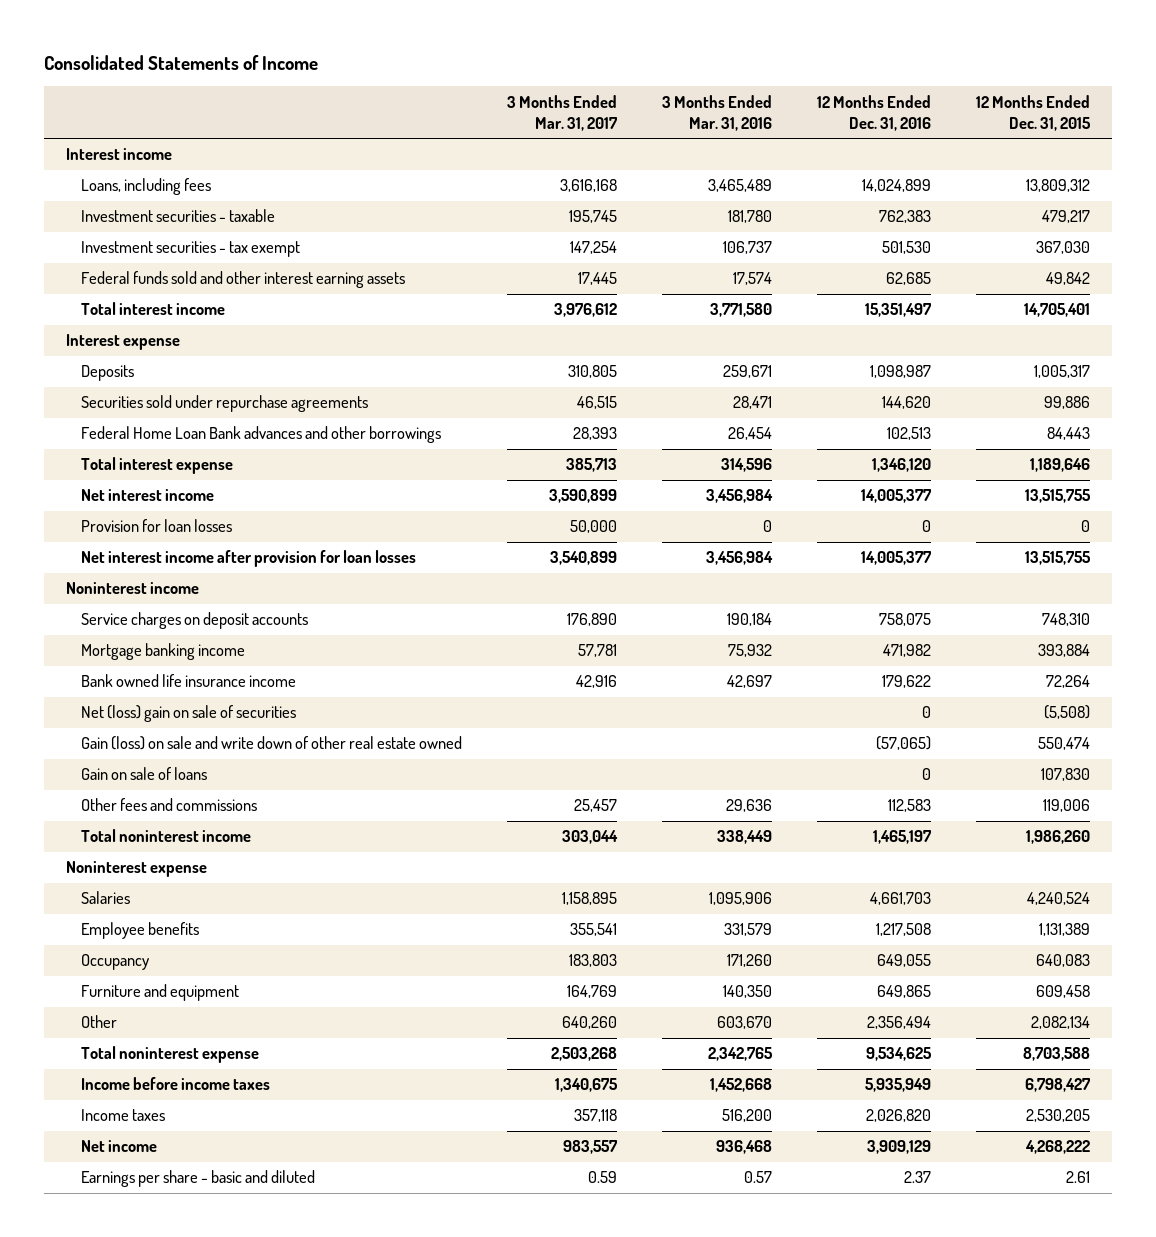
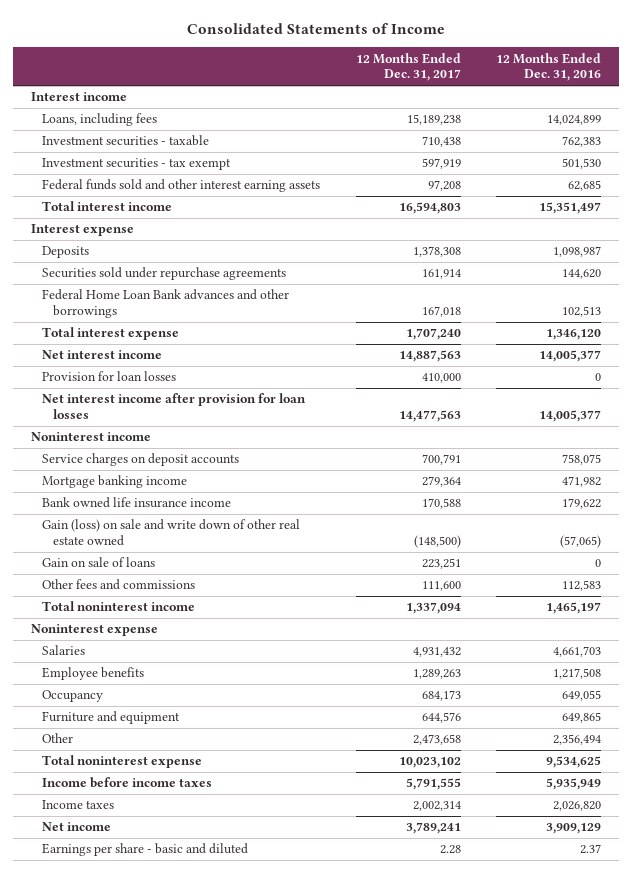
- | 3 Months Ended Mar. 31, 2017 | 3 Months Ended Mar. 31, 2016 | 12 Months Ended Dec. 31, 2016 | 12 Months Ended Dec. 31, 2015
+ | 12 Months Ended Dec. 31, 2017 | 12 Months Ended Dec. 31, 2016
- Net (loss) gain on sale of securities | | | 0 | (5,508)

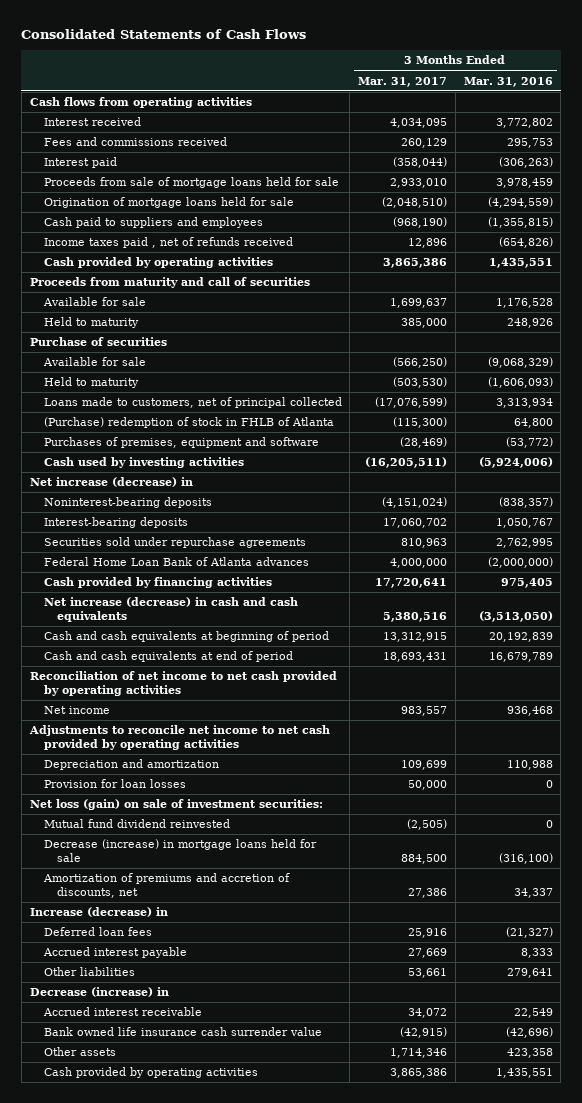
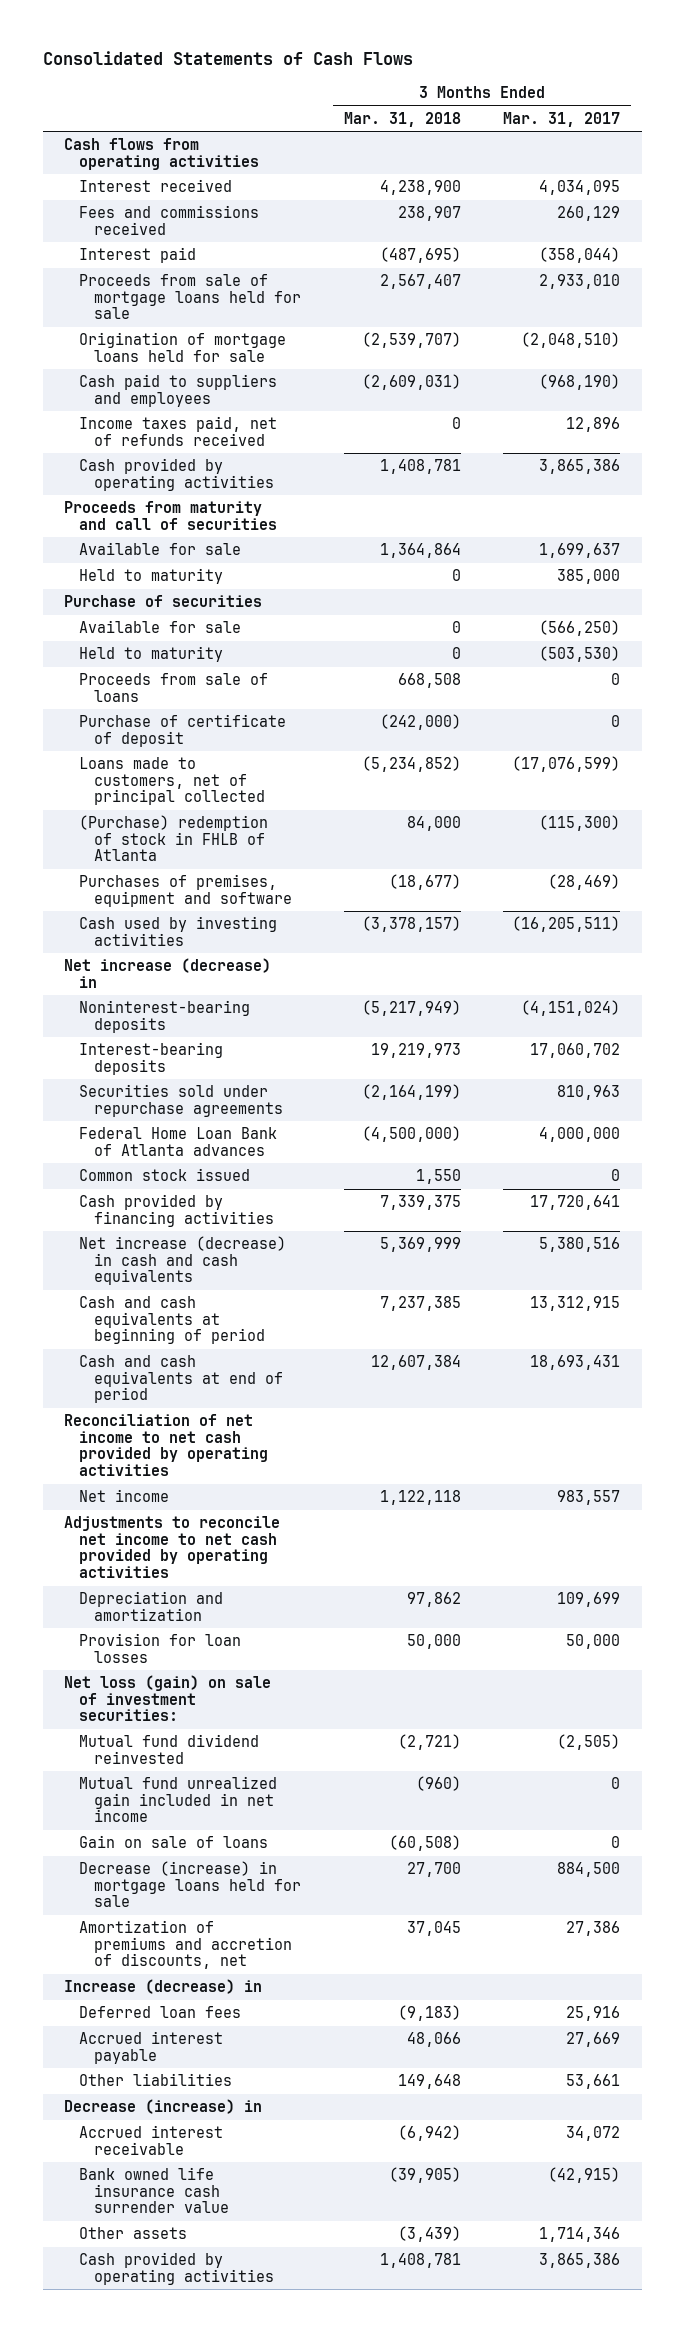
- | 3 Months Ended Mar. 31, 2017 | 3 Months Ended Mar. 31, 2016
+ | 3 Months Ended Mar. 31, 2018 | 3 Months Ended Mar. 31, 2017
- Income taxes paid , net of refunds received | 12,896 | (654,826)
+ Income taxes paid, net of refunds received | 0 | 12,896
+ Proceeds from sale of loans | 668,508 | 0
+ Purchase of certificate of deposit | (242,000) | 0
+ Common stock issued | 1,550 | 0
+ Mutual fund unrealized gain included in net income | (960) | 0
+ Gain on sale of loans | (60,508) | 0

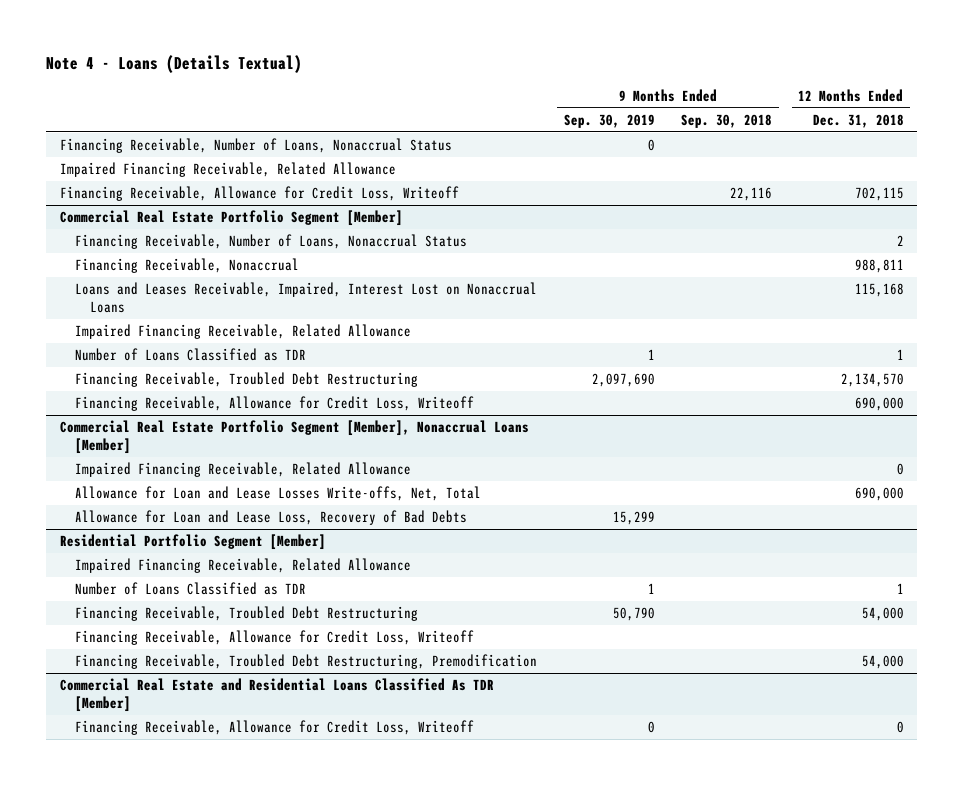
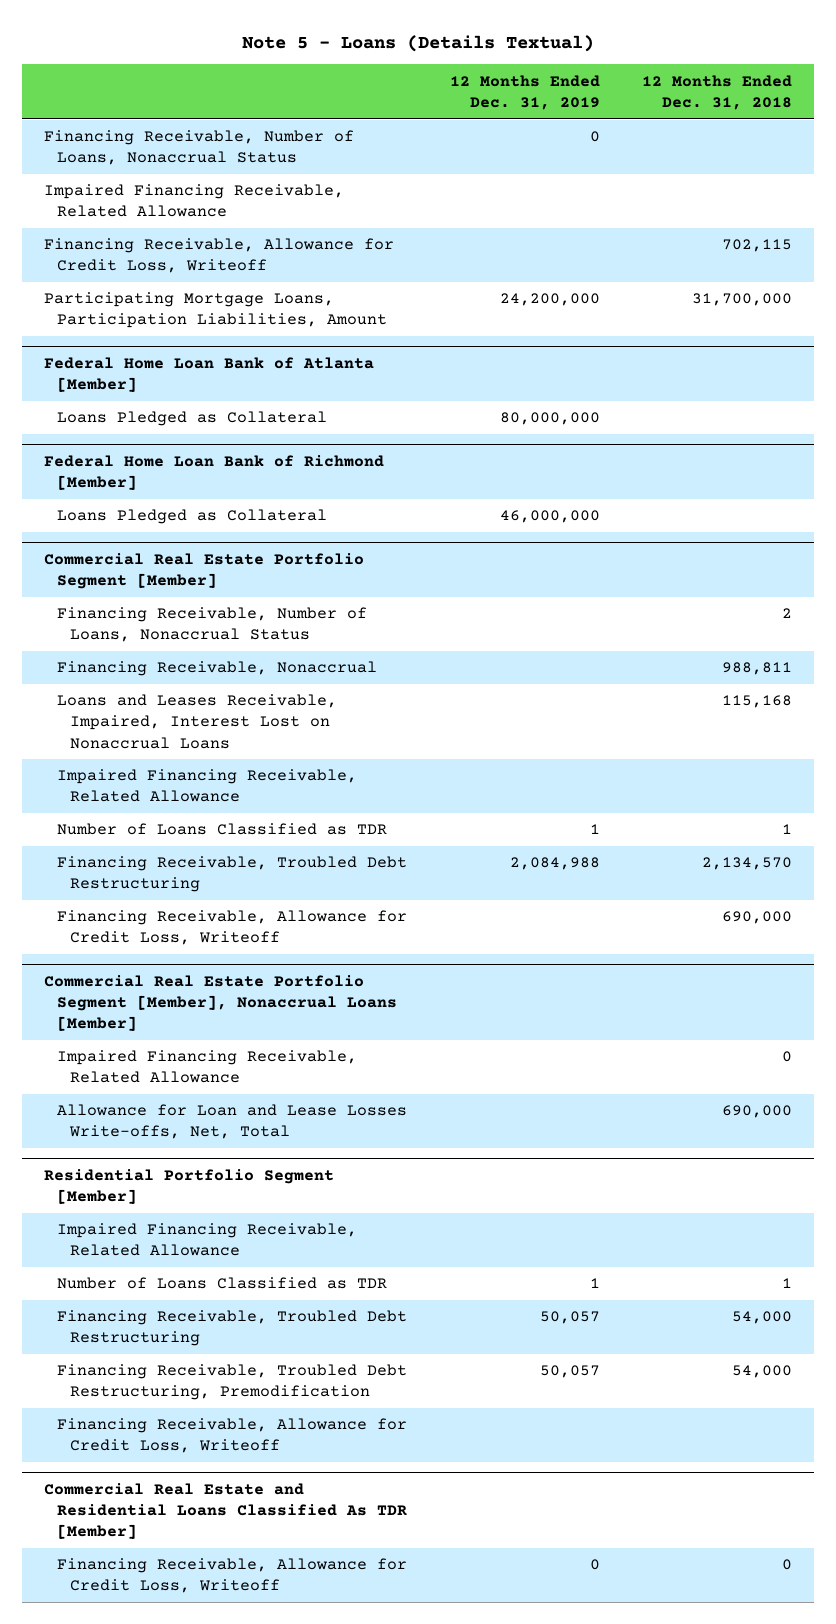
- Note 4 - Loans (Details Textual)
+ Note 5 - Loans (Details Textual)
- | 9 Months Ended Sep. 30, 2019 | 9 Months Ended Sep. 30, 2018 | 12 Months Ended Dec. 31, 2018
+ | 12 Months Ended Dec. 31, 2019 | 12 Months Ended Dec. 31, 2018
+ Participating Mortgage Loans, Participation Liabilities, Amount | 24,200,000 | 31,700,000
+ Federal Home Loan Bank of Atlanta [Member]
+ Loans Pledged as Collateral | 80,000,000 |
+ Federal Home Loan Bank of Richmond [Member]
+ Loans Pledged as Collateral | 46,000,000 |
@ Commercial Real Estate Portfolio Segment [Member], Nonaccrual Loans [Member]
- Allowance for Loan and Lease Loss, Recovery of Bad Debts | 15,299 | |
@ Residential Portfolio Segment [Member]
moved down: Financing Receivable, Allowance for Credit Loss, Writeoff

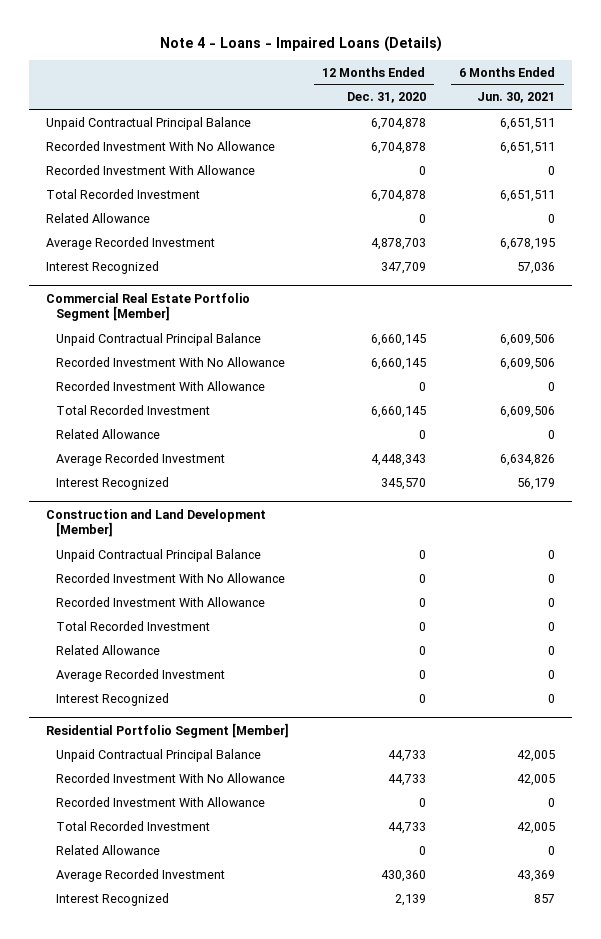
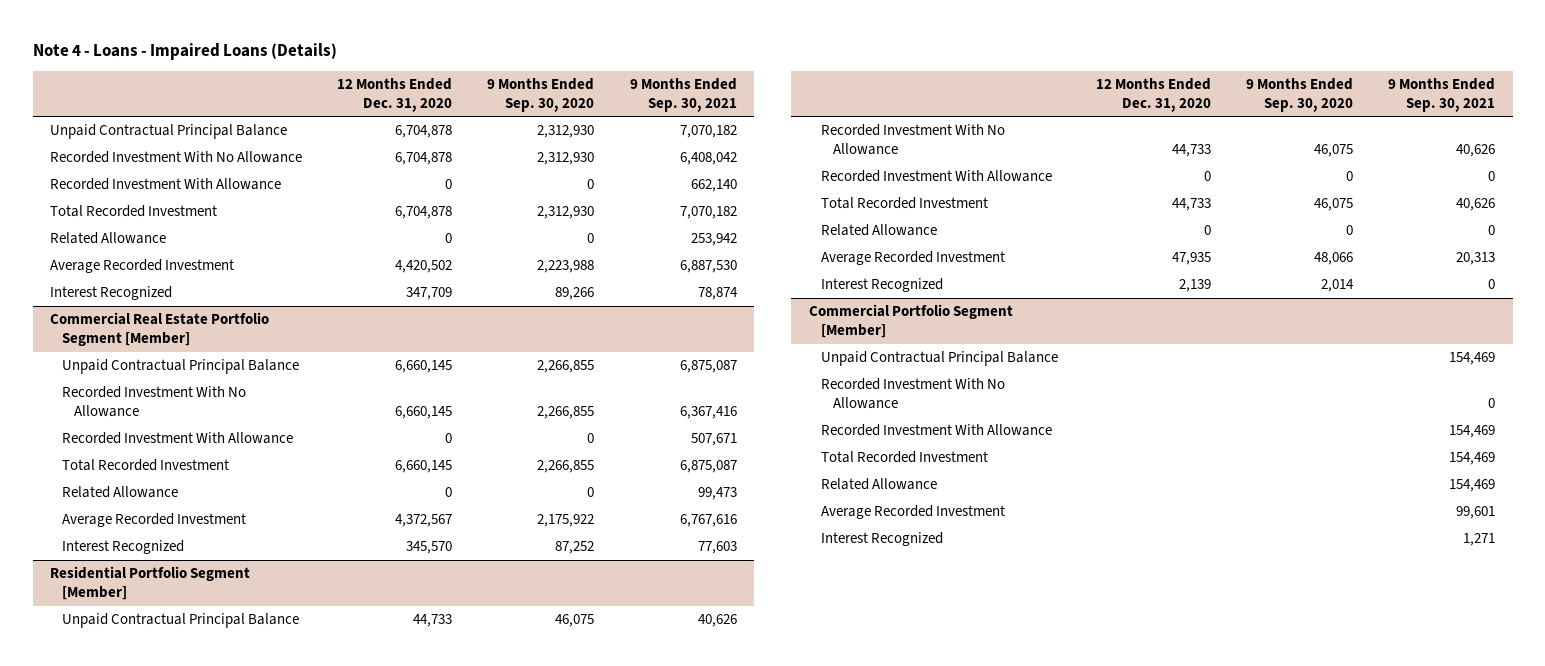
- | 12 Months Ended Dec. 31, 2020 | 6 Months Ended Jun. 30, 2021
+ | 12 Months Ended Dec. 31, 2020 | 9 Months Ended Sep. 30, 2020 | 9 Months Ended Sep. 30, 2021
- Average Recorded Investment | 4,878,703 | 6,678,195
+ Average Recorded Investment | 4,420,502 | 2,223,988 | 6,887,530
@ Commercial Real Estate Portfolio Segment [Member]
- Average Recorded Investment | 4,448,343 | 6,634,826
+ Average Recorded Investment | 4,372,567 | 2,175,922 | 6,767,616
- Construction and Land Development [Member]
- Unpaid Contractual Principal Balance | 0 | 0
- Recorded Investment With No Allowance | 0 | 0
- Recorded Investment With Allowance | 0 | 0
- Total Recorded Investment | 0 | 0
- Related Allowance | 0 | 0
- Average Recorded Investment | 0 | 0
- Interest Recognized | 0 | 0
@ Residential Portfolio Segment [Member]
- Average Recorded Investment | 430,360 | 43,369
+ Average Recorded Investment | 47,935 | 48,066 | 20,313
+ Commercial Portfolio Segment [Member]
+ Unpaid Contractual Principal Balance | | | 154,469
+ Recorded Investment With No Allowance | | | 0
+ Recorded Investment With Allowance | | | 154,469
+ Total Recorded Investment | | | 154,469
+ Related Allowance | | | 154,469
+ Average Recorded Investment | | | 99,601
+ Interest Recognized | | | 1,271

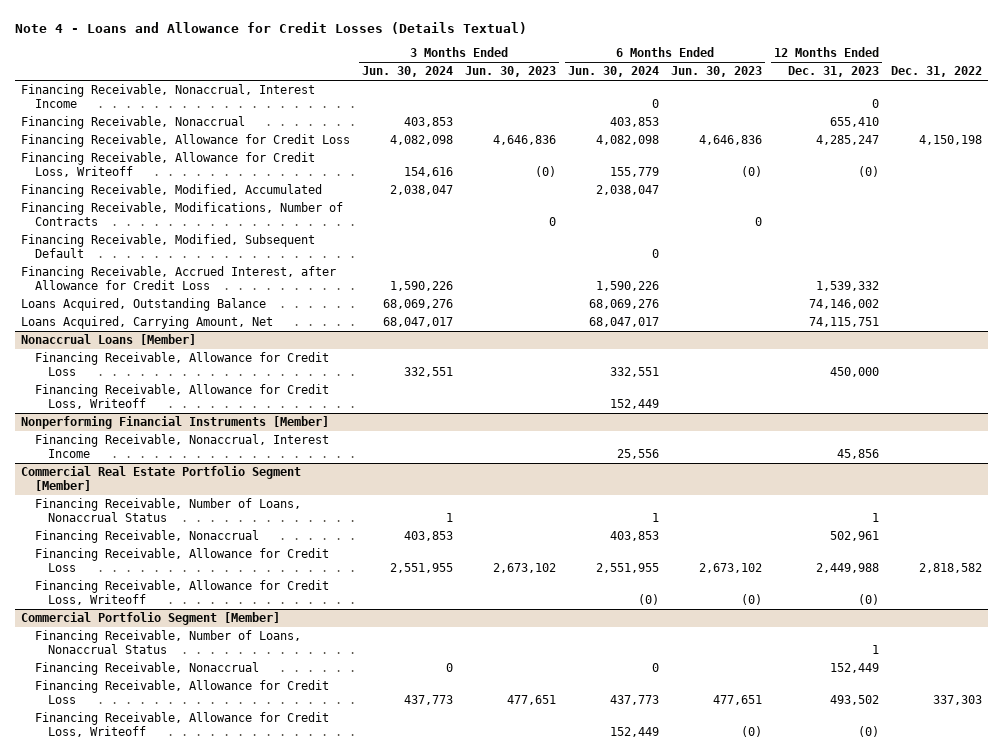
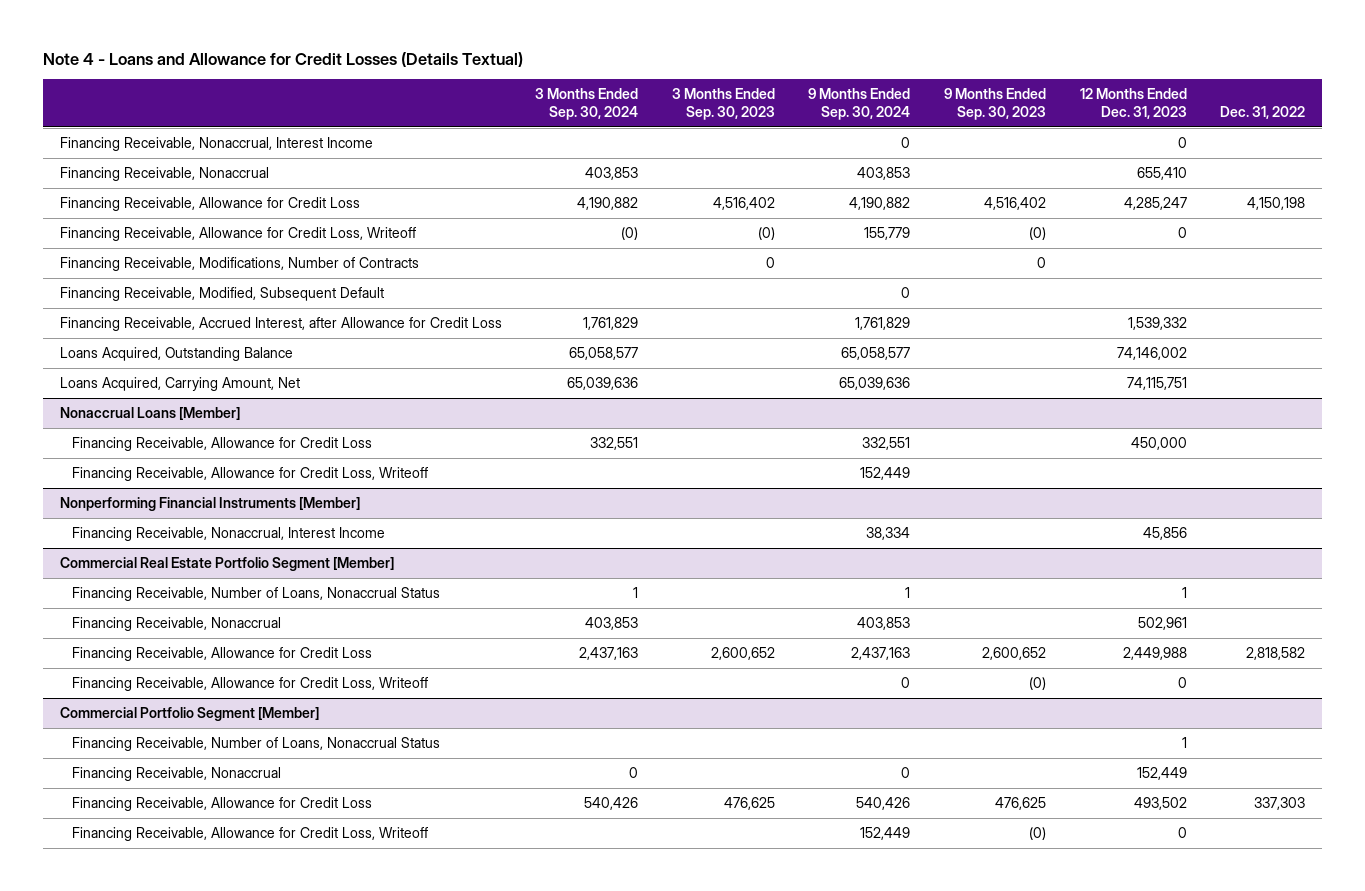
- | 3 Months Ended Jun. 30, 2024 | 3 Months Ended Jun. 30, 2023 | 6 Months Ended Jun. 30, 2024 | 6 Months Ended Jun. 30, 2023 | 12 Months Ended Dec. 31, 2023 | Dec. 31, 2022
+ | 3 Months Ended Sep. 30, 2024 | 3 Months Ended Sep. 30, 2023 | 9 Months Ended Sep. 30, 2024 | 9 Months Ended Sep. 30, 2023 | 12 Months Ended Dec. 31, 2023 | Dec. 31, 2022
- Financing Receivable, Allowance for Credit Loss, Writeoff | 154,616 | (0) | 155,779 | (0) | (0) |
- Financing Receivable, Modified, Accumulated | 2,038,047 | | 2,038,047 | | |
+ Financing Receivable, Allowance for Credit Loss, Writeoff | (0) | (0) | 155,779 | (0) | 0 |
@ Commercial Real Estate Portfolio Segment [Member]
- Financing Receivable, Allowance for Credit Loss, Writeoff | | | (0) | (0) | (0) |
+ Financing Receivable, Allowance for Credit Loss, Writeoff | | | 0 | (0) | 0 |
@ Commercial Portfolio Segment [Member]
- Financing Receivable, Allowance for Credit Loss, Writeoff | | | 152,449 | (0) | (0) |
+ Financing Receivable, Allowance for Credit Loss, Writeoff | | | 152,449 | (0) | 0 |

